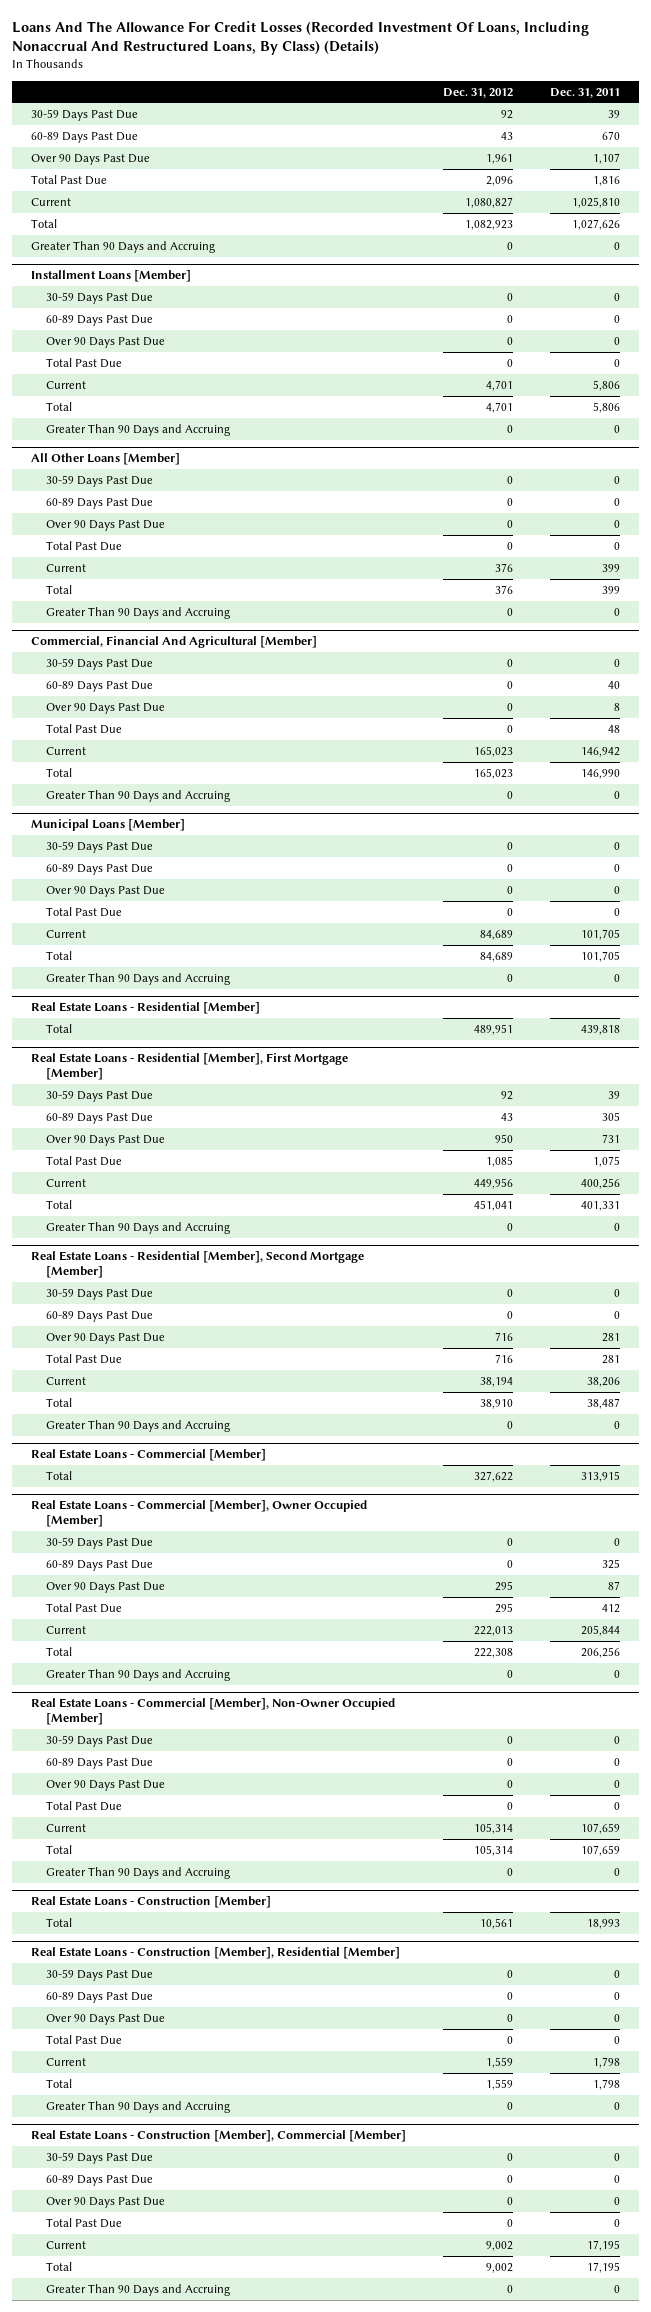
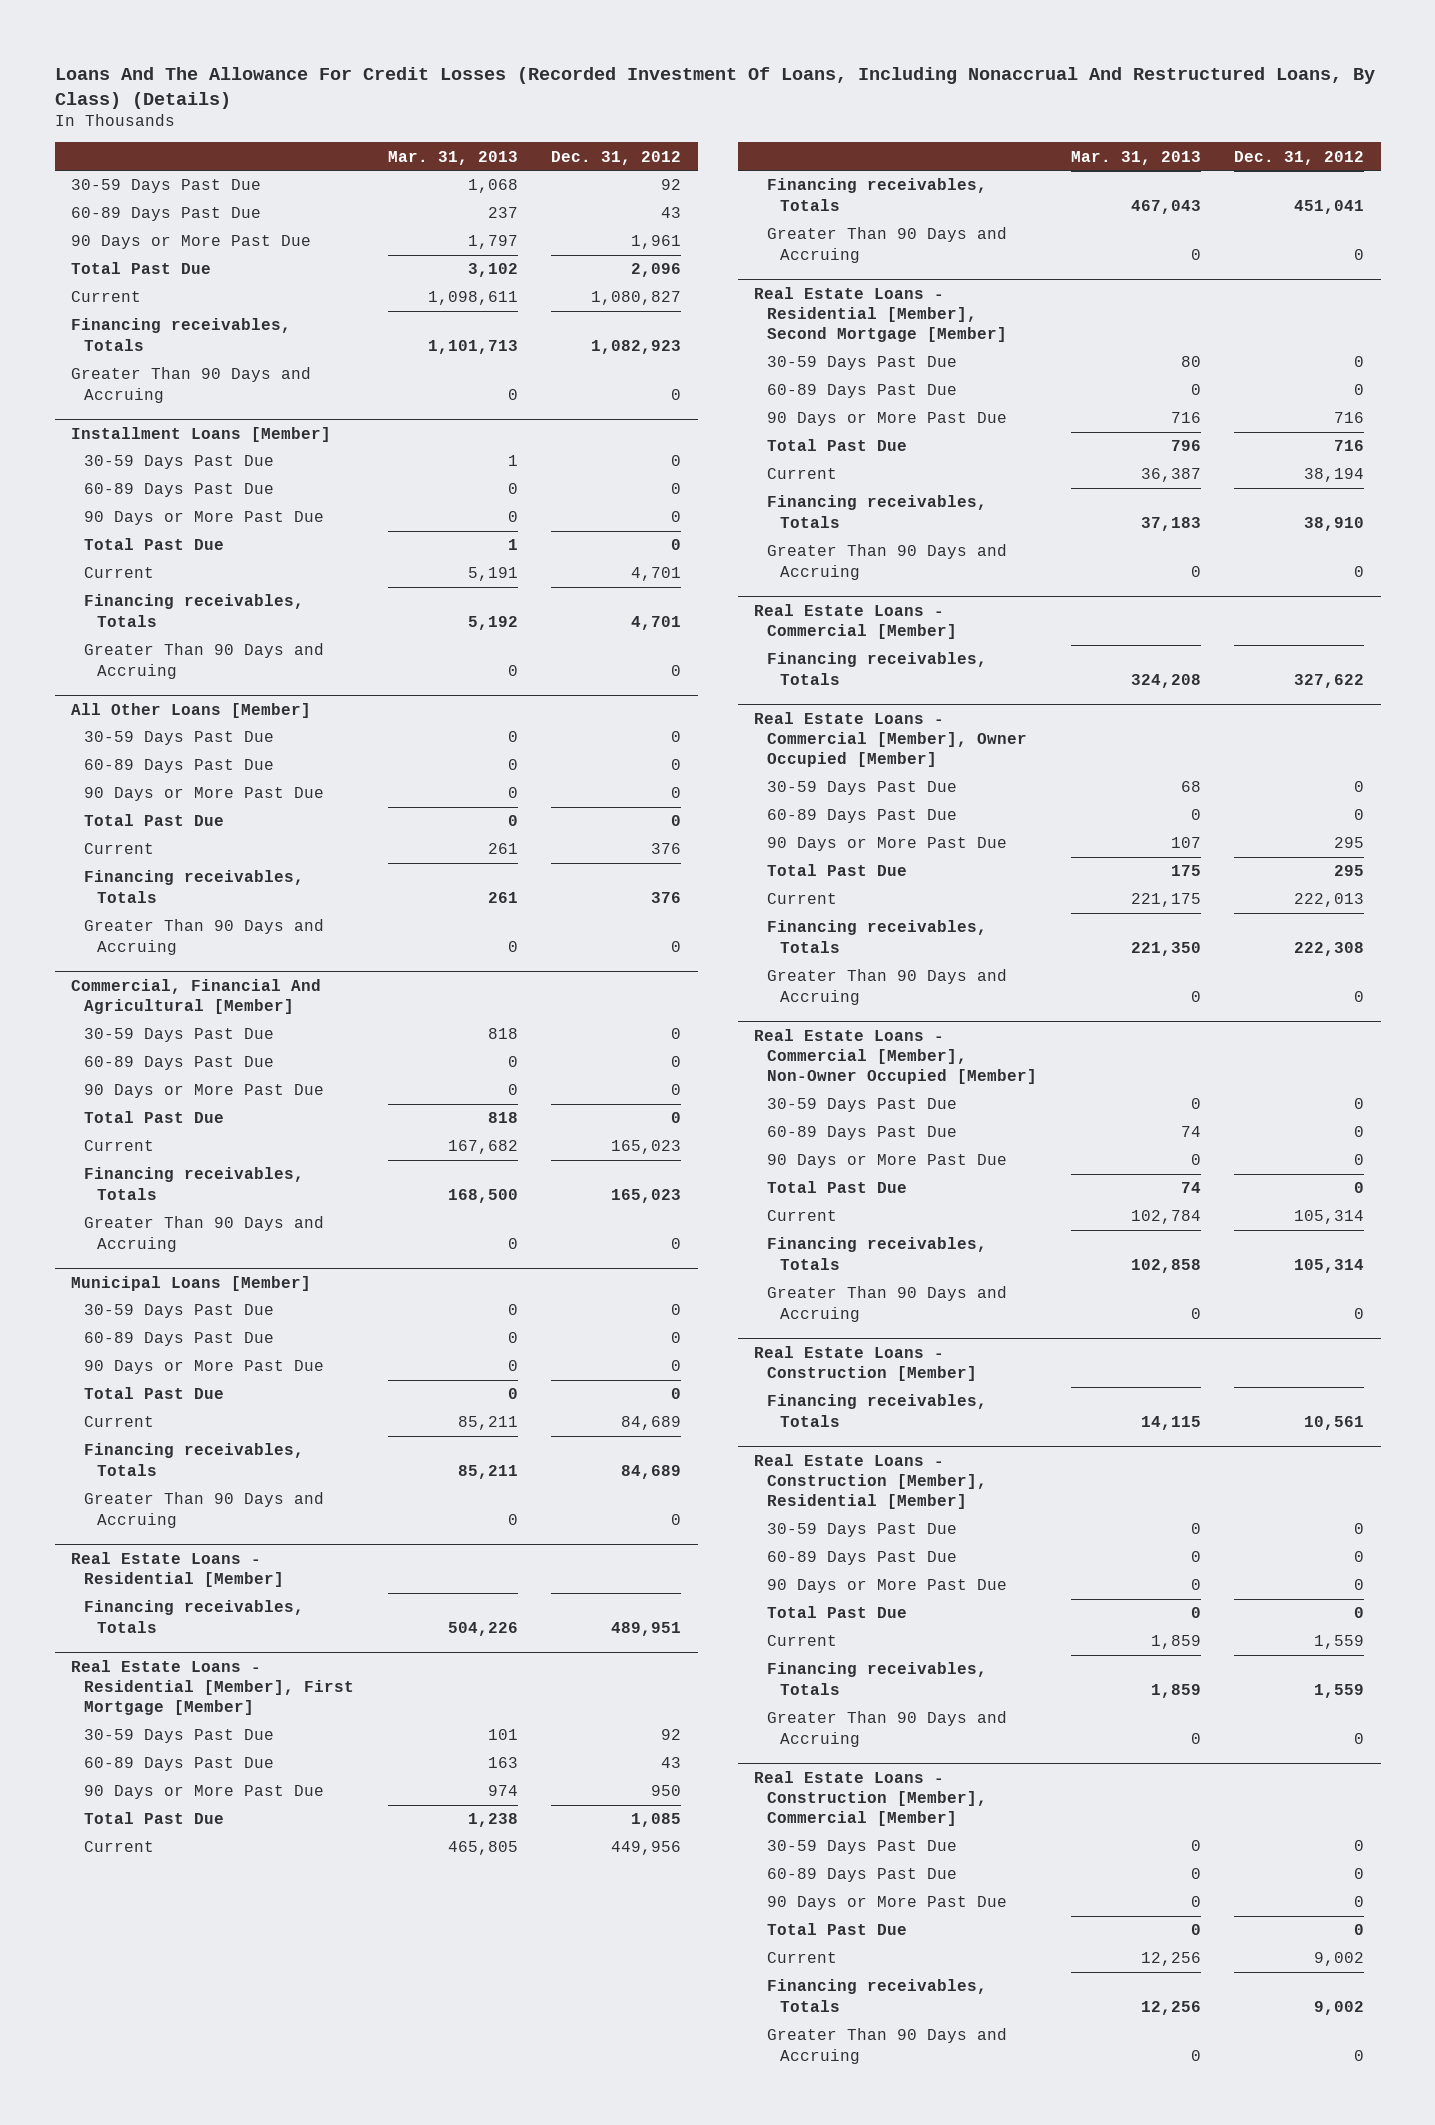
- | Dec. 31, 2012 | Dec. 31, 2011
+ | Mar. 31, 2013 | Dec. 31, 2012
- Over 90 Days Past Due | 1,961 | 1,107
+ 90 Days or More Past Due | 1,797 | 1,961
- Total | 1,082,923 | 1,027,626
+ Financing receivables, Totals | 1,101,713 | 1,082,923
@ Installment Loans [Member]
- Over 90 Days Past Due | 0 | 0
+ 90 Days or More Past Due | 0 | 0
- Total | 4,701 | 5,806
+ Financing receivables, Totals | 5,192 | 4,701
@ All Other Loans [Member]
- Over 90 Days Past Due | 0 | 0
+ 90 Days or More Past Due | 0 | 0
- Total | 376 | 399
+ Financing receivables, Totals | 261 | 376
@ Commercial, Financial And Agricultural [Member]
- Over 90 Days Past Due | 0 | 8
+ 90 Days or More Past Due | 0 | 0
- Total | 165,023 | 146,990
+ Financing receivables, Totals | 168,500 | 165,023
@ Municipal Loans [Member]
- Over 90 Days Past Due | 0 | 0
+ 90 Days or More Past Due | 0 | 0
- Total | 84,689 | 101,705
+ Financing receivables, Totals | 85,211 | 84,689
@ Real Estate Loans - Residential [Member]
- Total | 489,951 | 439,818
+ Financing receivables, Totals | 504,226 | 489,951
@ Real Estate Loans - Residential [Member], First Mortgage [Member]
- Over 90 Days Past Due | 950 | 731
+ 90 Days or More Past Due | 974 | 950
- Total | 451,041 | 401,331
+ Financing receivables, Totals | 467,043 | 451,041
@ Real Estate Loans - Residential [Member], Second Mortgage [Member]
- Over 90 Days Past Due | 716 | 281
+ 90 Days or More Past Due | 716 | 716
- Total | 38,910 | 38,487
+ Financing receivables, Totals | 37,183 | 38,910
@ Real Estate Loans - Commercial [Member]
- Total | 327,622 | 313,915
+ Financing receivables, Totals | 324,208 | 327,622
@ Real Estate Loans - Commercial [Member], Owner Occupied [Member]
- Over 90 Days Past Due | 295 | 87
+ 90 Days or More Past Due | 107 | 295
- Total | 222,308 | 206,256
+ Financing receivables, Totals | 221,350 | 222,308
@ Real Estate Loans - Commercial [Member], Non-Owner Occupied [Member]
- Over 90 Days Past Due | 0 | 0
+ 90 Days or More Past Due | 0 | 0
- Total | 105,314 | 107,659
+ Financing receivables, Totals | 102,858 | 105,314
@ Real Estate Loans - Construction [Member]
- Total | 10,561 | 18,993
+ Financing receivables, Totals | 14,115 | 10,561
@ Real Estate Loans - Construction [Member], Residential [Member]
- Over 90 Days Past Due | 0 | 0
+ 90 Days or More Past Due | 0 | 0
- Total | 1,559 | 1,798
+ Financing receivables, Totals | 1,859 | 1,559
@ Real Estate Loans - Construction [Member], Commercial [Member]
- Over 90 Days Past Due | 0 | 0
+ 90 Days or More Past Due | 0 | 0
- Total | 9,002 | 17,195
+ Financing receivables, Totals | 12,256 | 9,002

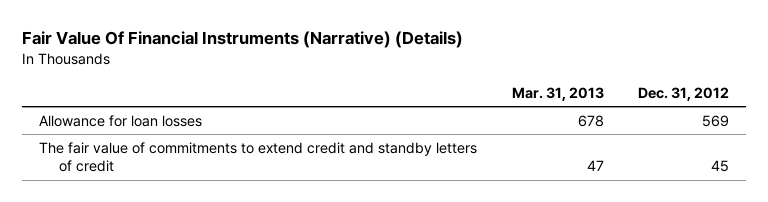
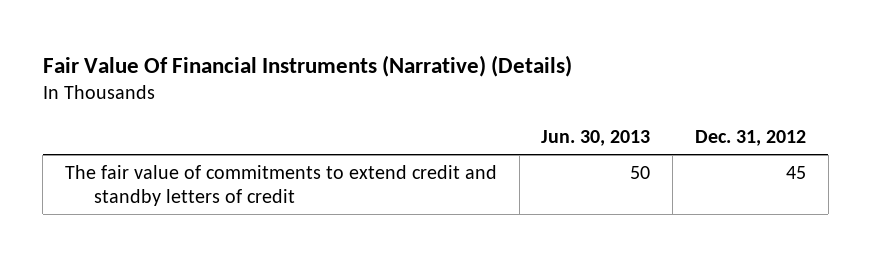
- | Mar. 31, 2013 | Dec. 31, 2012
+ | Jun. 30, 2013 | Dec. 31, 2012
- Allowance for loan losses | 678 | 569

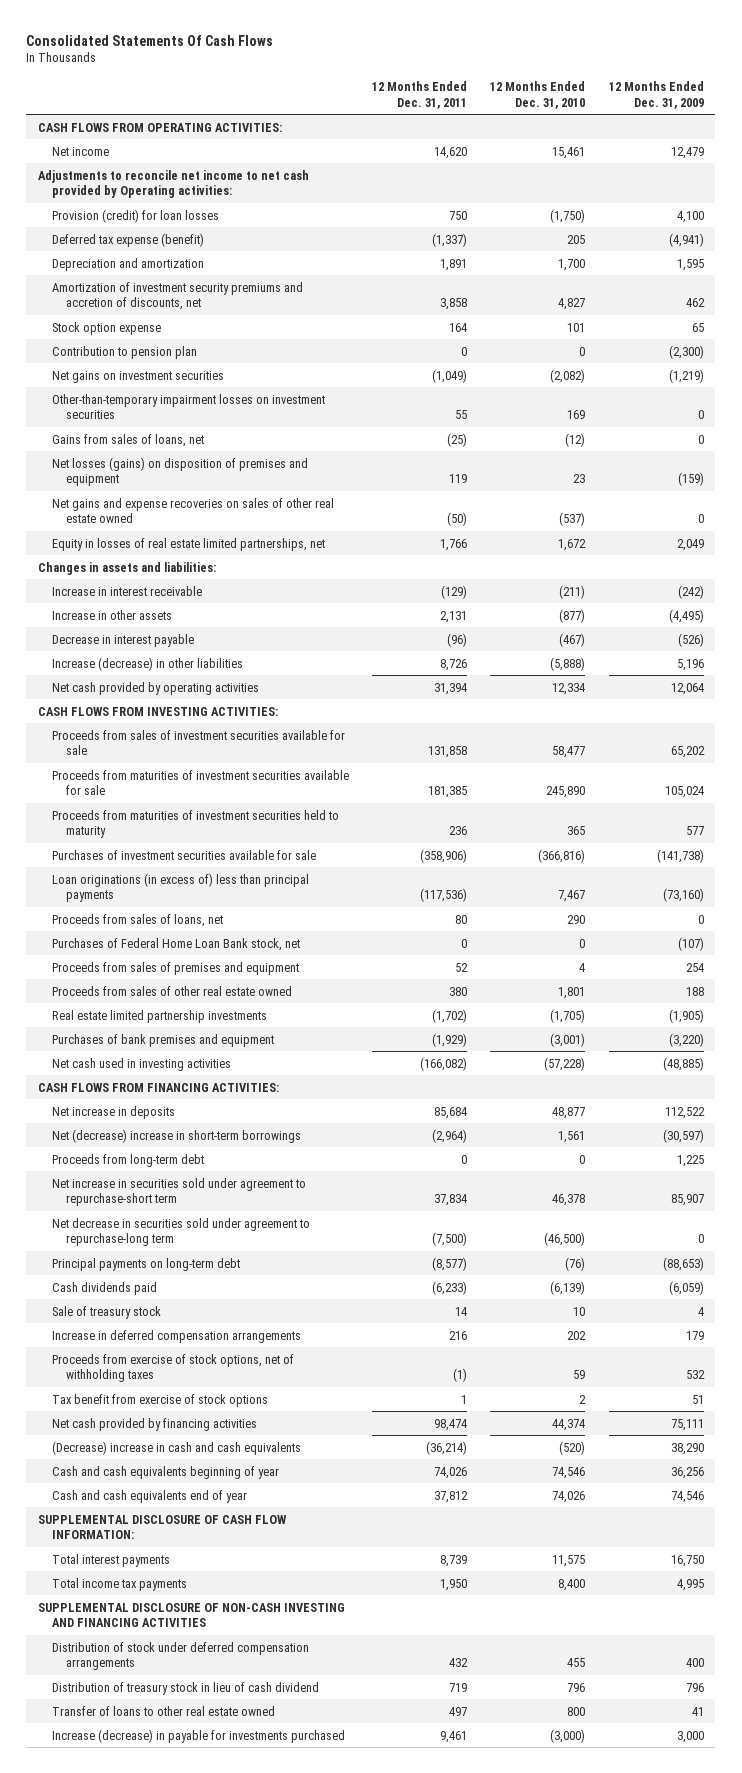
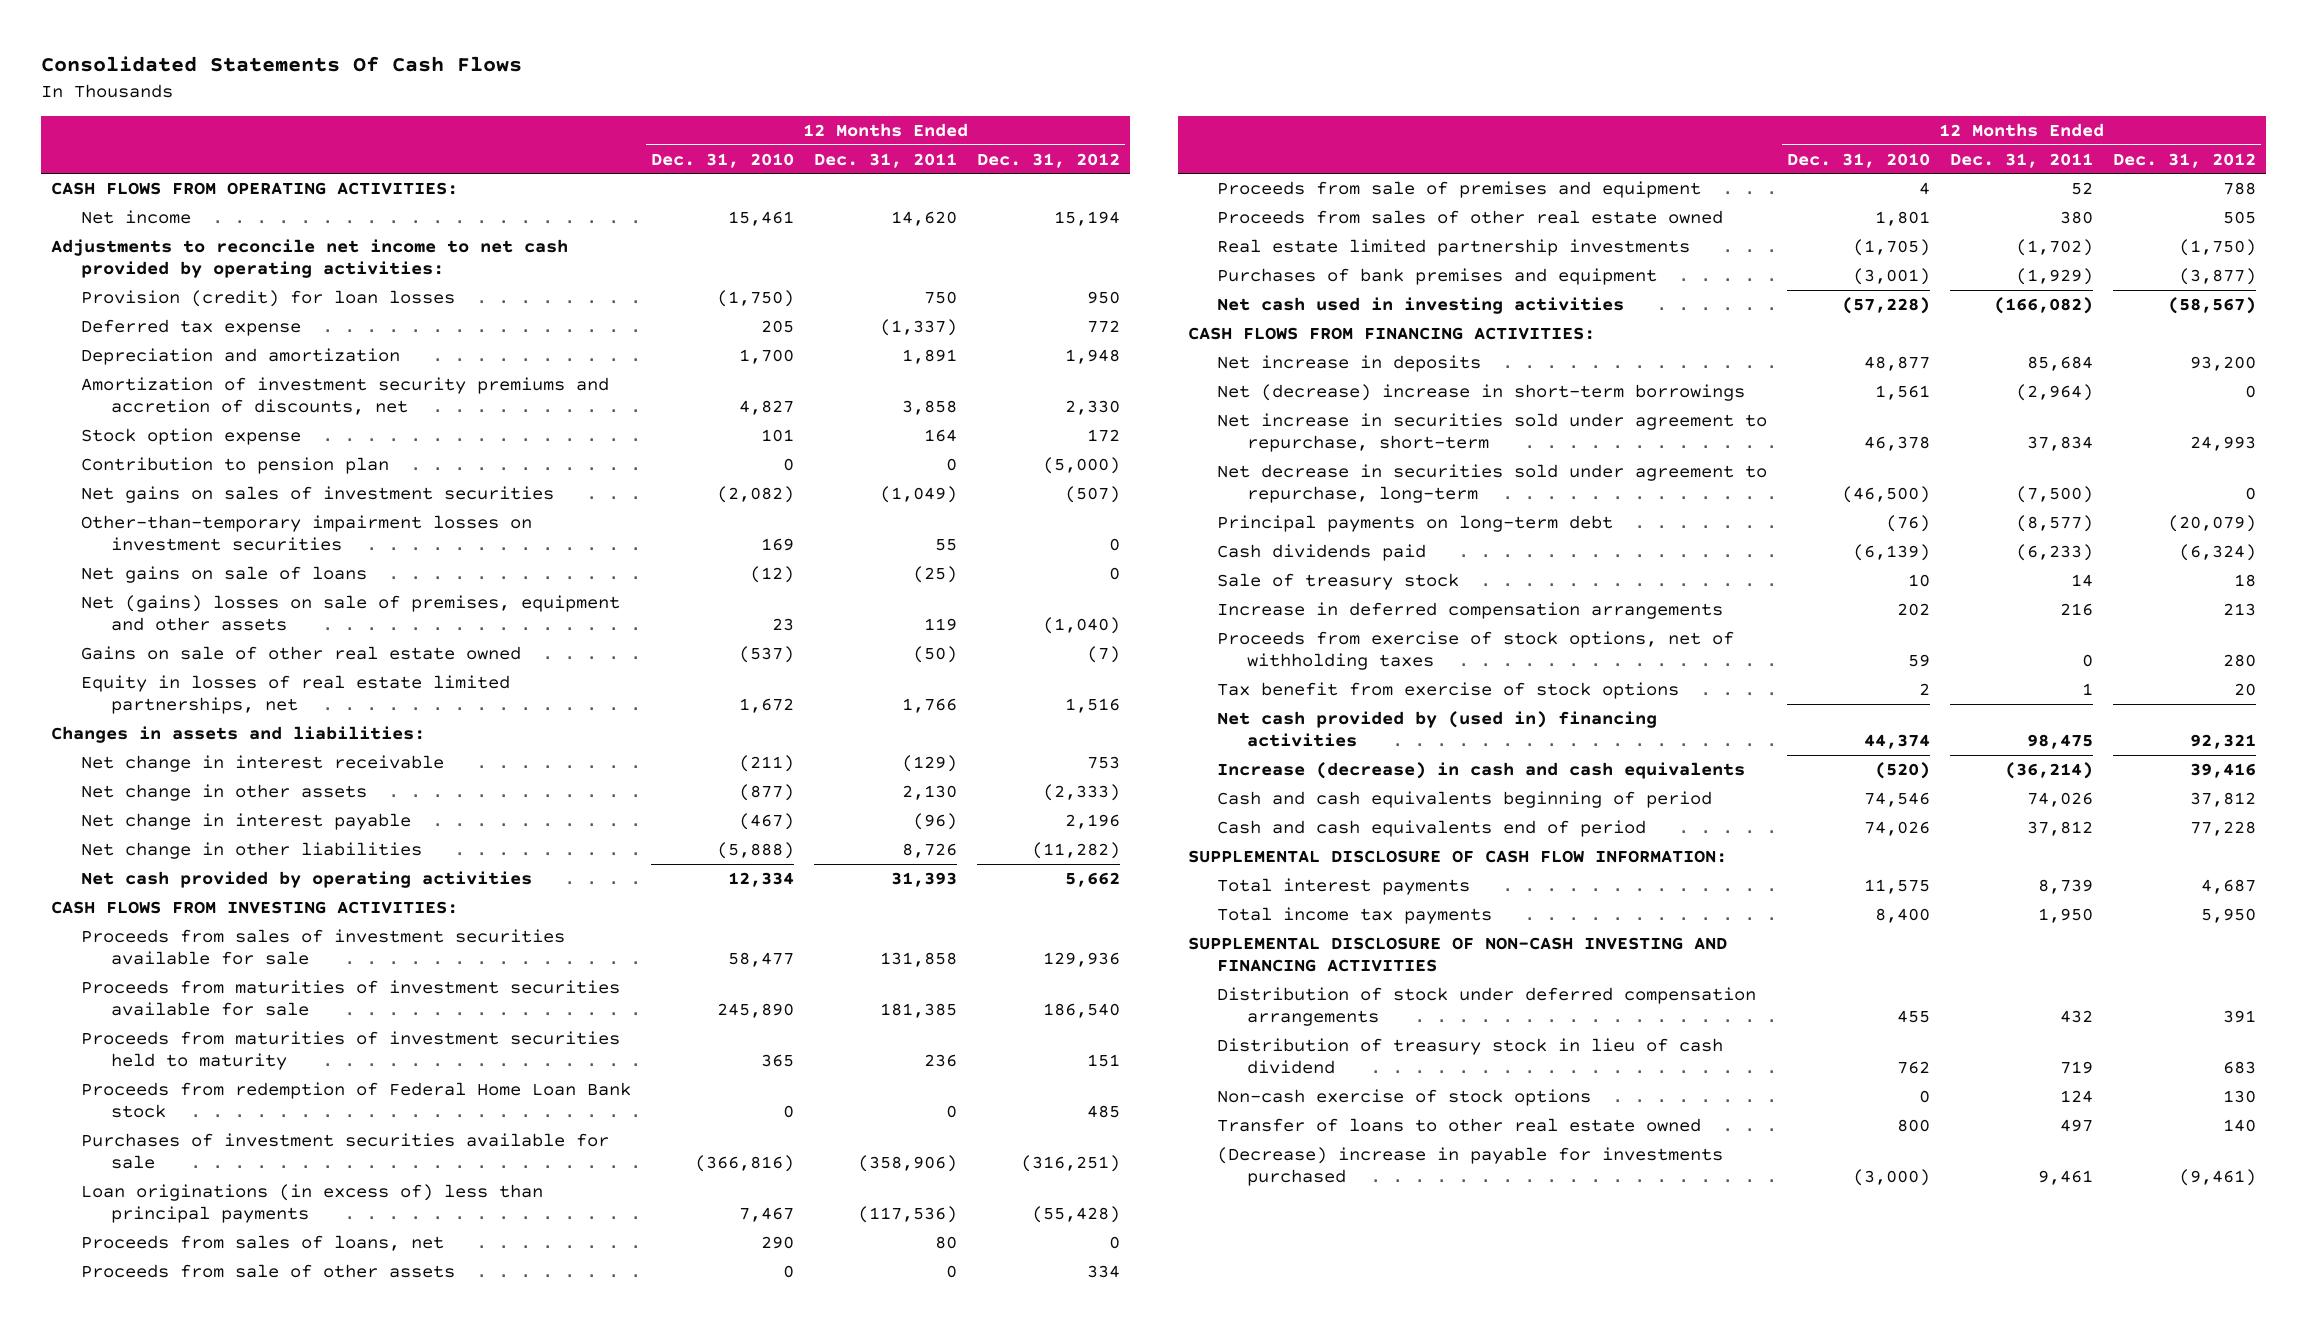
- | 12 Months Ended Dec. 31, 2011 | 12 Months Ended Dec. 31, 2010 | 12 Months Ended Dec. 31, 2009
+ | 12 Months Ended Dec. 31, 2010 | 12 Months Ended Dec. 31, 2011 | 12 Months Ended Dec. 31, 2012
- Adjustments to reconcile net income to net cash provided by Operating activities:
+ Adjustments to reconcile net income to net cash provided by operating activities:
- Deferred tax expense (benefit) | (1,337) | 205 | (4,941)
+ Deferred tax expense | 205 | (1,337) | 772
- Net gains on investment securities | (1,049) | (2,082) | (1,219)
+ Net gains on sales of investment securities | (2,082) | (1,049) | (507)
- Gains from sales of loans, net | (25) | (12) | 0
- Net losses (gains) on disposition of premises and equipment | 119 | 23 | (159)
- Net gains and expense recoveries on sales of other real estate owned | (50) | (537) | 0
+ Net gains on sale of loans | (12) | (25) | 0
+ Net (gains) losses on sale of premises, equipment and other assets | 23 | 119 | (1,040)
+ Gains on sale of other real estate owned | (537) | (50) | (7)
- Increase in interest receivable | (129) | (211) | (242)
- Increase in other assets | 2,131 | (877) | (4,495)
- Decrease in interest payable | (96) | (467) | (526)
- Increase (decrease) in other liabilities | 8,726 | (5,888) | 5,196
- Net cash provided by operating activities | 31,394 | 12,334 | 12,064
+ Net change in interest receivable | (211) | (129) | 753
+ Net change in other assets | (877) | 2,130 | (2,333)
+ Net change in interest payable | (467) | (96) | 2,196
+ Net change in other liabilities | (5,888) | 8,726 | (11,282)
+ Net cash provided by operating activities | 12,334 | 31,393 | 5,662
+ Proceeds from redemption of Federal Home Loan Bank stock | 0 | 0 | 485
- Purchases of Federal Home Loan Bank stock, net | 0 | 0 | (107)
- Proceeds from sales of premises and equipment | 52 | 4 | 254
+ Proceeds from sale of other assets | 0 | 0 | 334
+ Proceeds from sale of premises and equipment | 4 | 52 | 788
- Proceeds from long-term debt | 0 | 0 | 1,225
- Net increase in securities sold under agreement to repurchase-short term | 37,834 | 46,378 | 85,907
- Net decrease in securities sold under agreement to repurchase-long term | (7,500) | (46,500) | 0
+ Net increase in securities sold under agreement to repurchase, short-term | 46,378 | 37,834 | 24,993
+ Net decrease in securities sold under agreement to repurchase, long-term | (46,500) | (7,500) | 0
- Proceeds from exercise of stock options, net of withholding taxes | (1) | 59 | 532
+ Proceeds from exercise of stock options, net of withholding taxes | 59 | 0 | 280
- Net cash provided by financing activities | 98,474 | 44,374 | 75,111
- (Decrease) increase in cash and cash equivalents | (36,214) | (520) | 38,290
- Cash and cash equivalents beginning of year | 74,026 | 74,546 | 36,256
- Cash and cash equivalents end of year | 37,812 | 74,026 | 74,546
+ Net cash provided by (used in) financing activities | 44,374 | 98,475 | 92,321
+ Increase (decrease) in cash and cash equivalents | (520) | (36,214) | 39,416
+ Cash and cash equivalents beginning of period | 74,546 | 74,026 | 37,812
+ Cash and cash equivalents end of period | 74,026 | 37,812 | 77,228
- Distribution of treasury stock in lieu of cash dividend | 719 | 796 | 796
+ Distribution of treasury stock in lieu of cash dividend | 762 | 719 | 683
+ Non-cash exercise of stock options | 0 | 124 | 130
- Increase (decrease) in payable for investments purchased | 9,461 | (3,000) | 3,000
+ (Decrease) increase in payable for investments purchased | (3,000) | 9,461 | (9,461)

